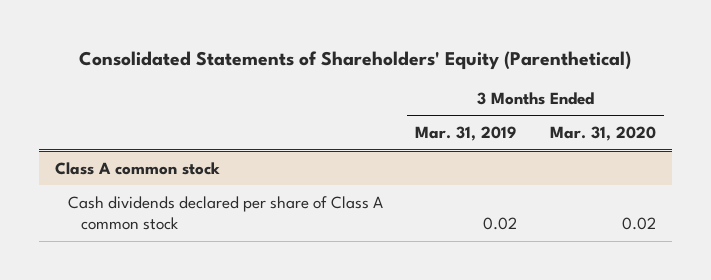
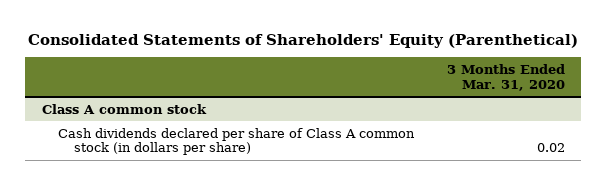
- | 3 Months Ended Mar. 31, 2019 | 3 Months Ended Mar. 31, 2020
+ | 3 Months Ended Mar. 31, 2020
@ Class A common stock
- Cash dividends declared per share of Class A common stock | 0.02 | 0.02
+ Cash dividends declared per share of Class A common stock (in dollars per share) | 0.02

